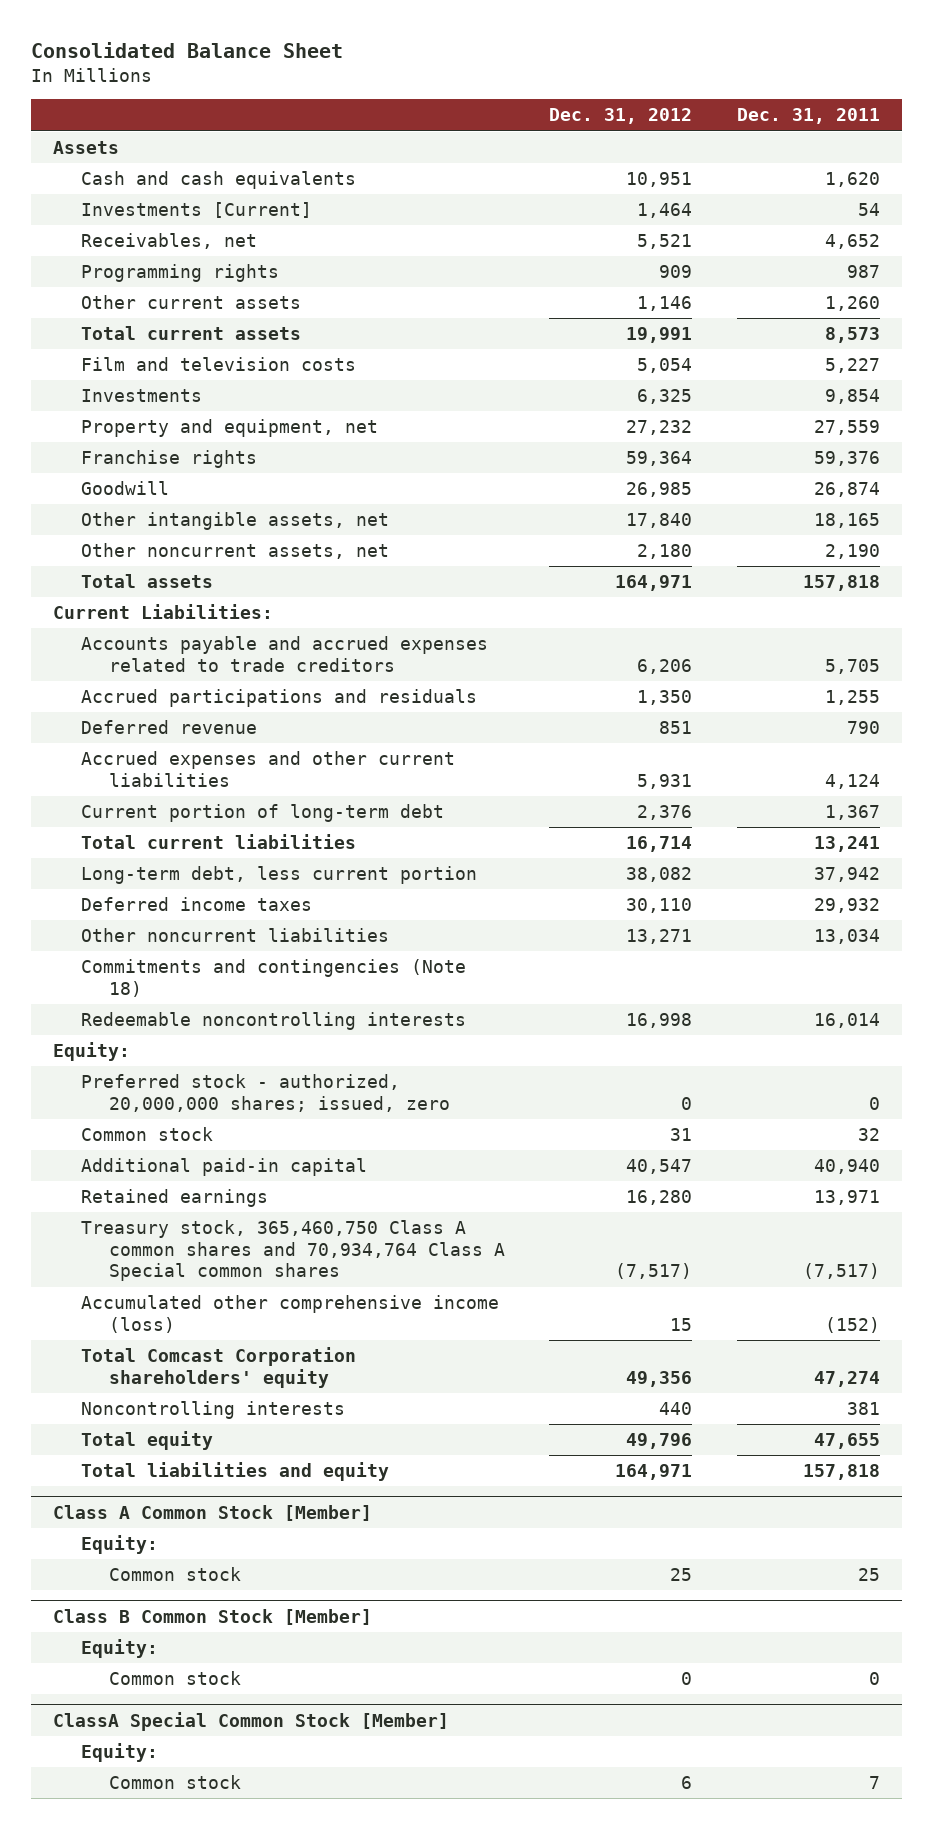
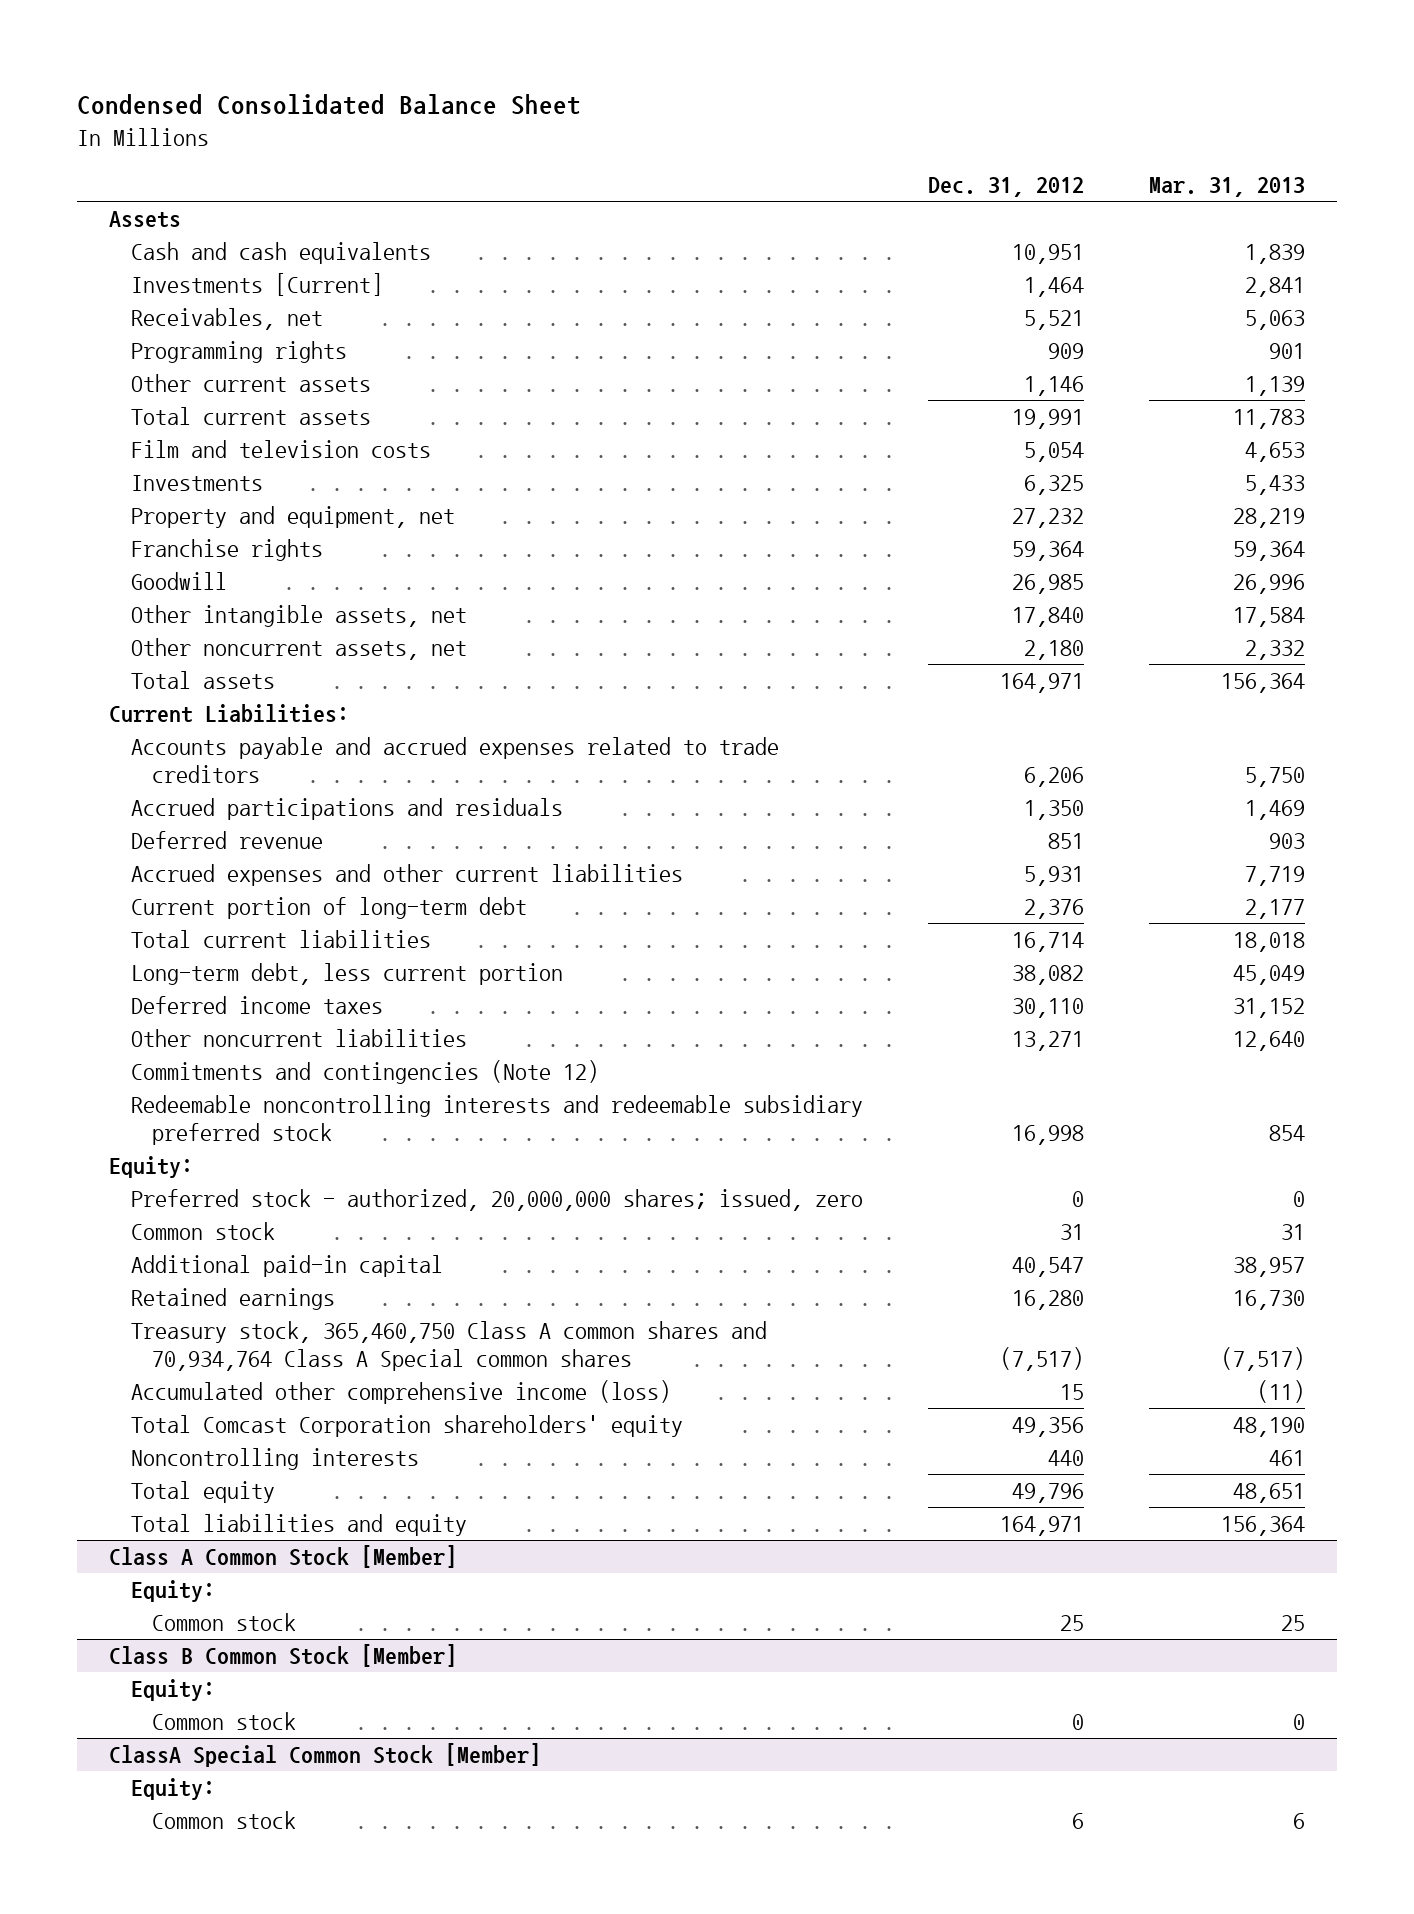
- Consolidated Balance Sheet
+ Condensed Consolidated Balance Sheet
- | Dec. 31, 2012 | Dec. 31, 2011
+ | Dec. 31, 2012 | Mar. 31, 2013
- Commitments and contingencies (Note 18)
- Redeemable noncontrolling interests | 16,998 | 16,014
+ Commitments and contingencies (Note 12)
+ Redeemable noncontrolling interests and redeemable subsidiary preferred stock | 16,998 | 854

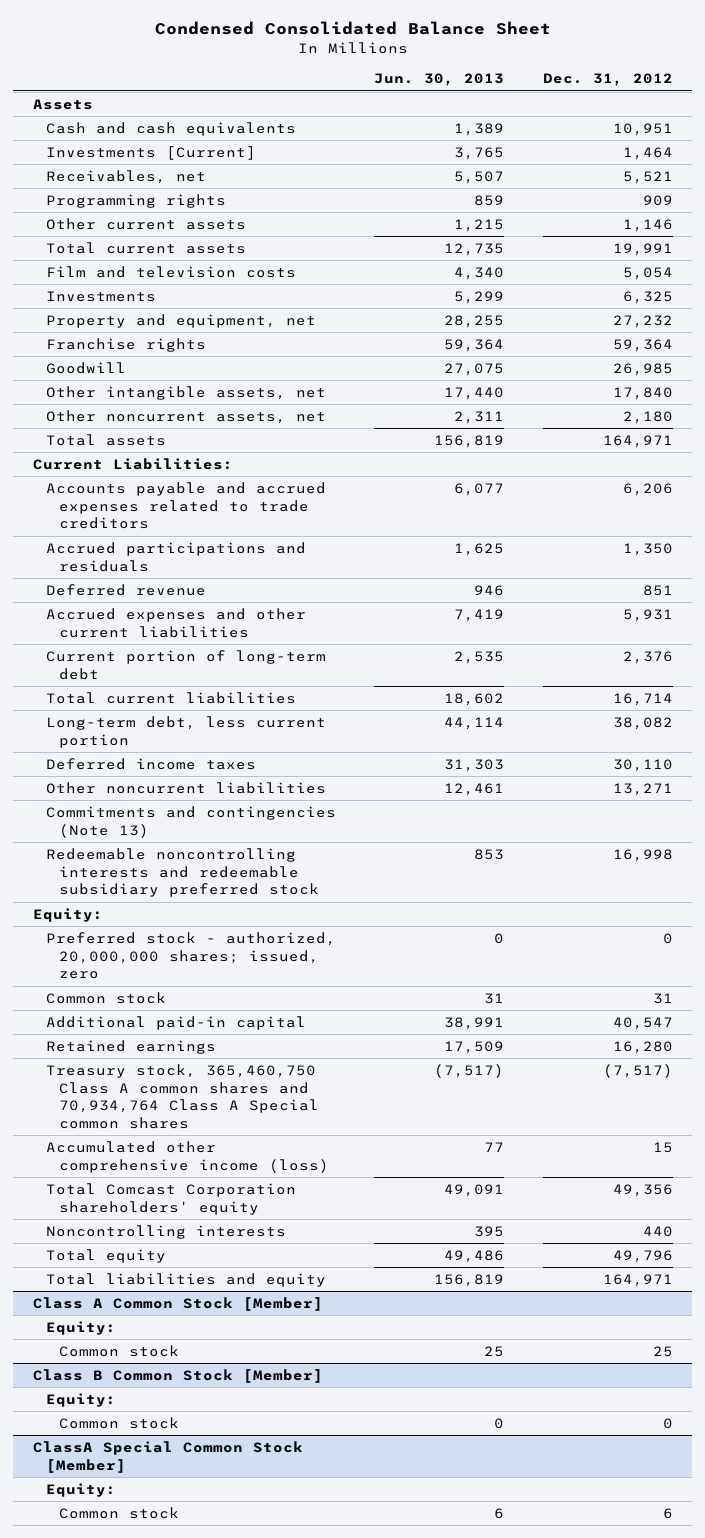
- | Dec. 31, 2012 | Mar. 31, 2013
+ | Jun. 30, 2013 | Dec. 31, 2012
- Commitments and contingencies (Note 12)
+ Commitments and contingencies (Note 13)

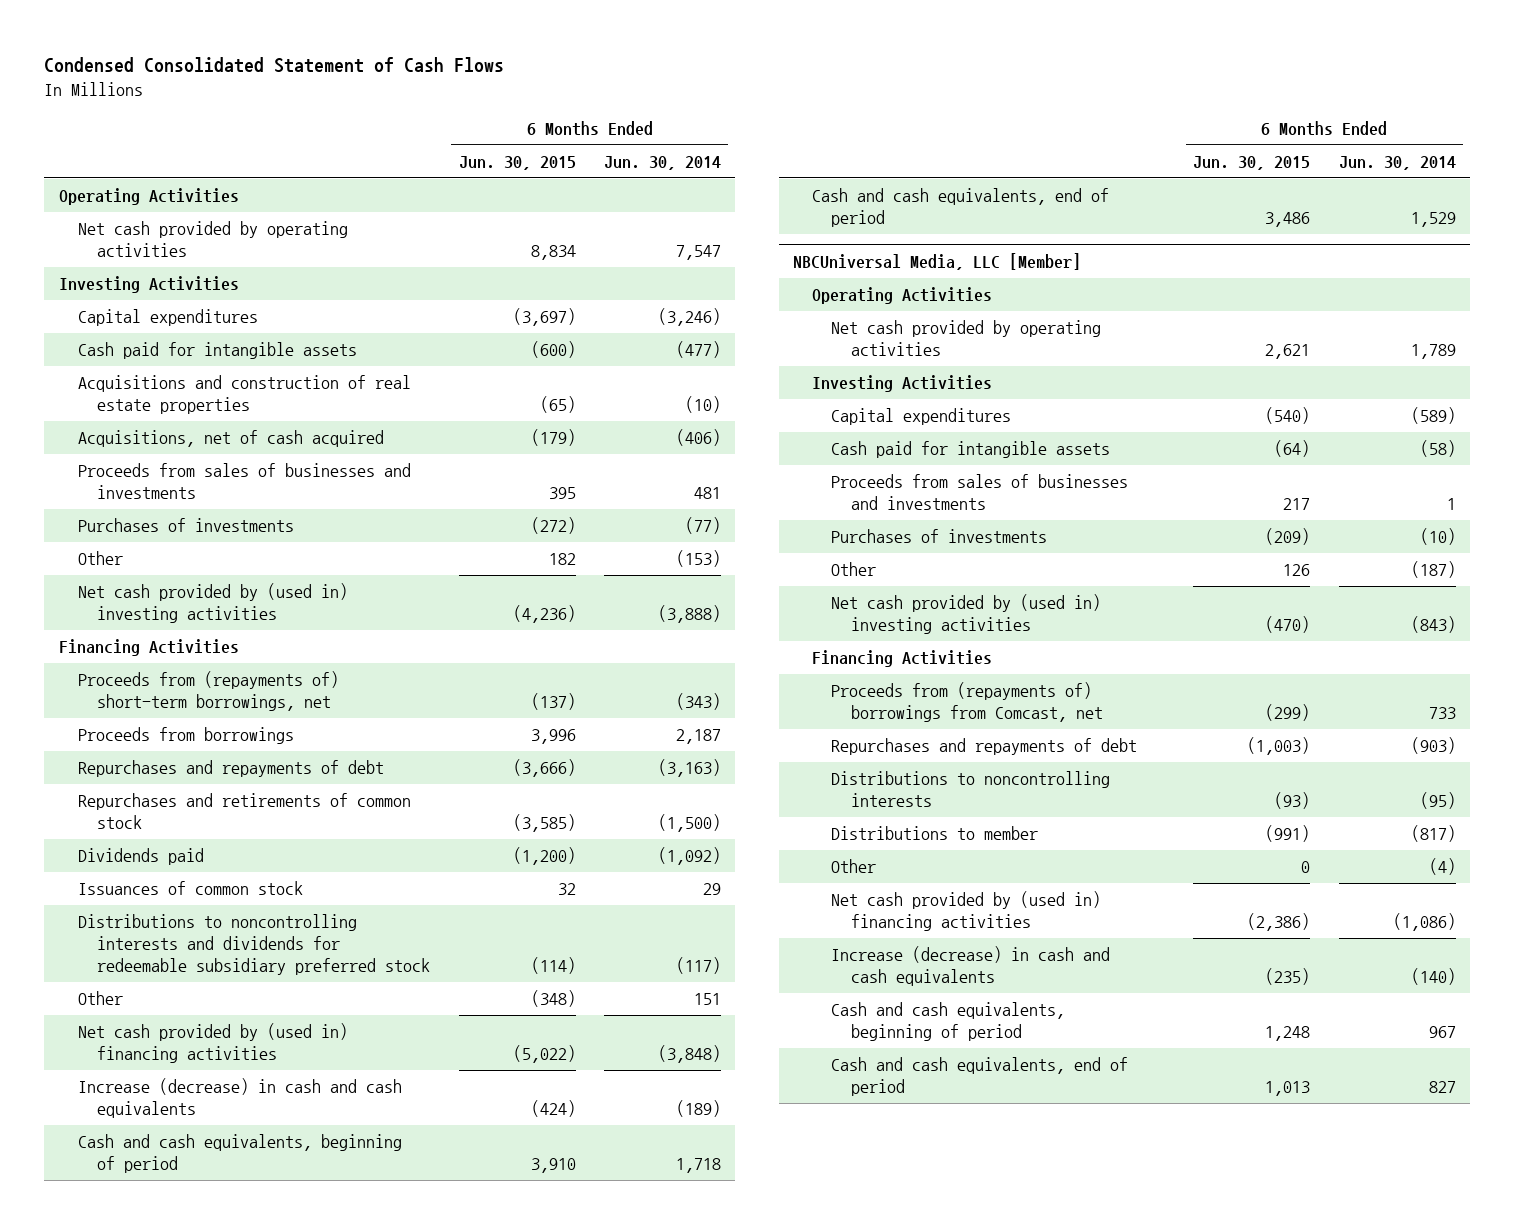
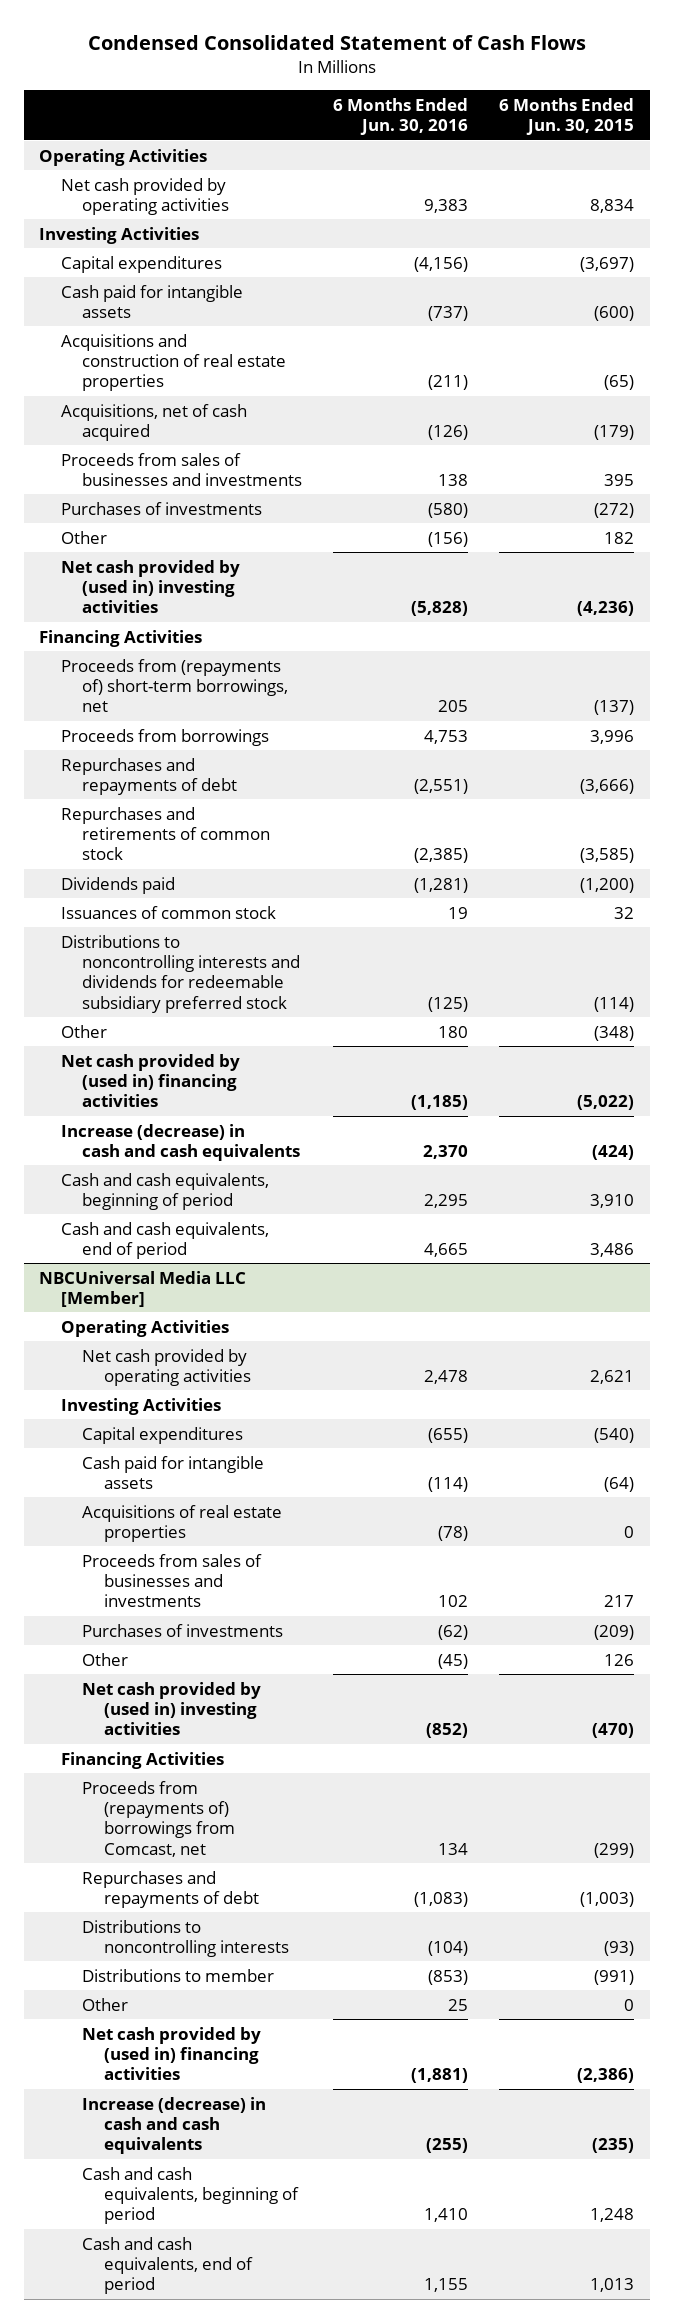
- | 6 Months Ended Jun. 30, 2015 | 6 Months Ended Jun. 30, 2014
+ | 6 Months Ended Jun. 30, 2016 | 6 Months Ended Jun. 30, 2015
- NBCUniversal Media, LLC [Member]
+ NBCUniversal Media LLC [Member]
+ Acquisitions of real estate properties | (78) | 0

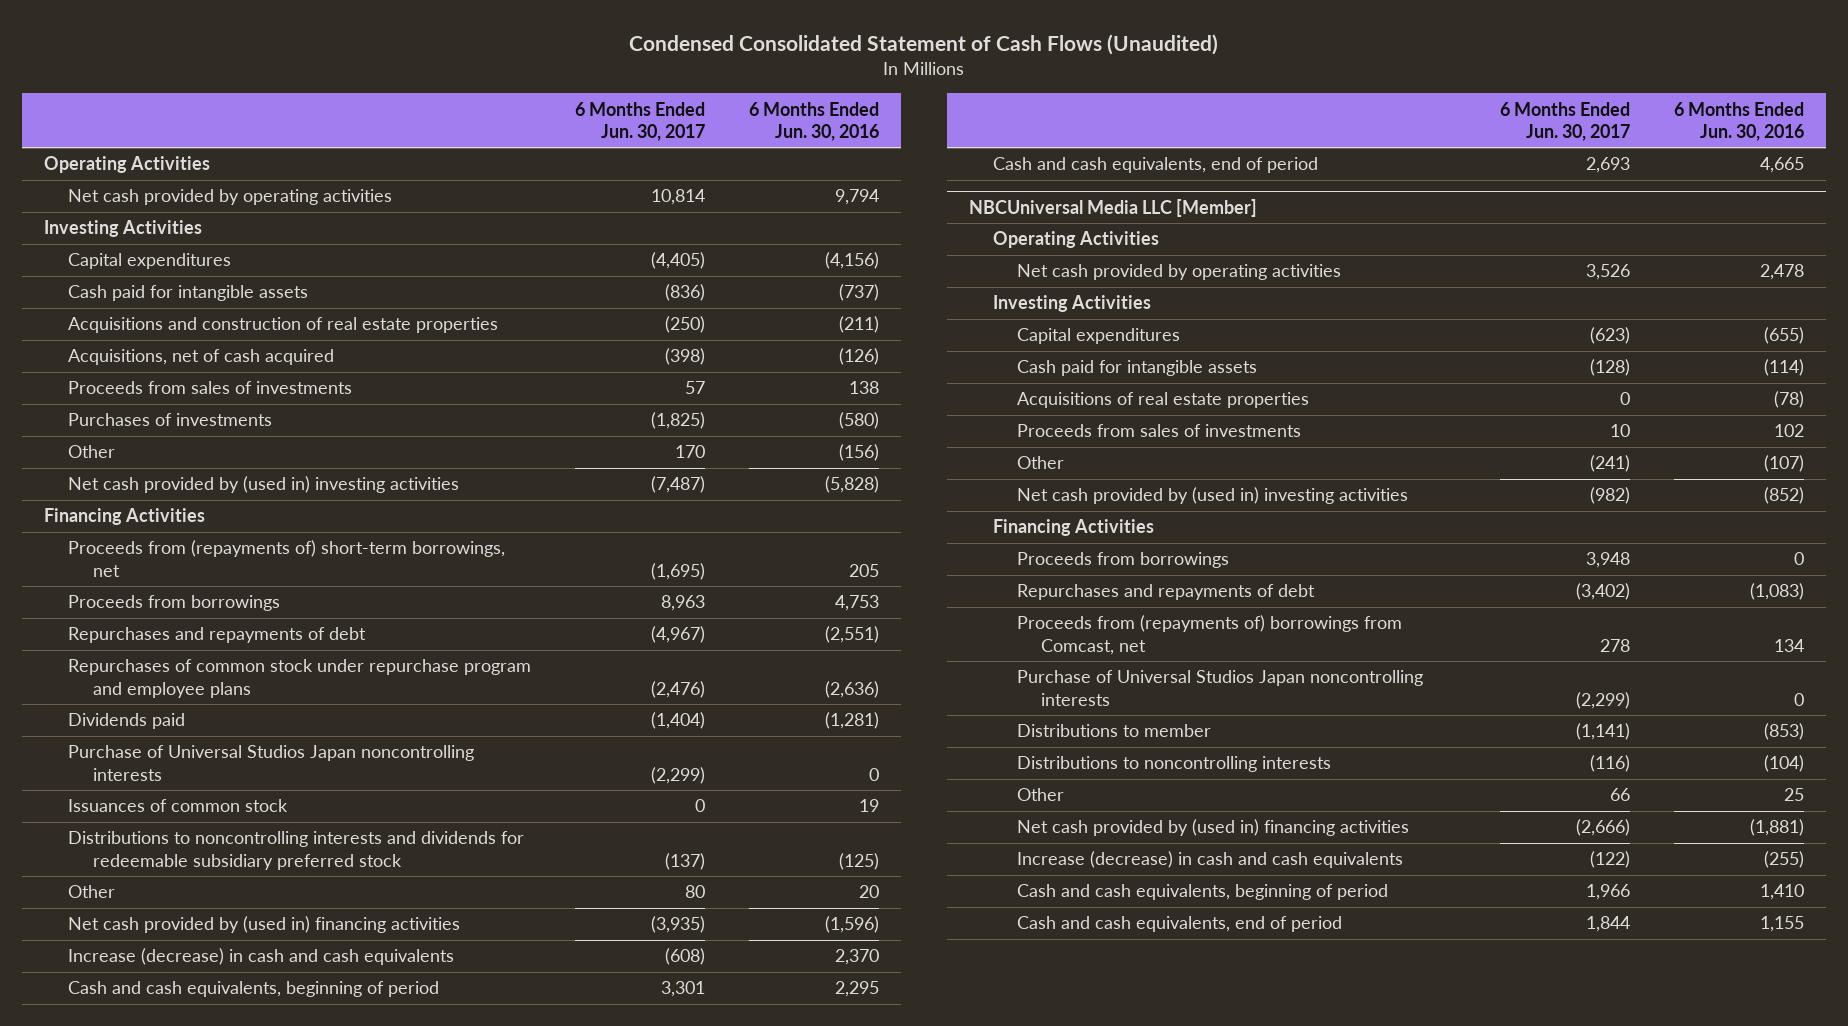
- Condensed Consolidated Statement of Cash Flows
+ Condensed Consolidated Statement of Cash Flows (Unaudited)
- | 6 Months Ended Jun. 30, 2016 | 6 Months Ended Jun. 30, 2015
+ | 6 Months Ended Jun. 30, 2017 | 6 Months Ended Jun. 30, 2016
- Net cash provided by operating activities | 9,383 | 8,834
+ Net cash provided by operating activities | 10,814 | 9,794
- Proceeds from sales of businesses and investments | 138 | 395
+ Proceeds from sales of investments | 57 | 138
- Repurchases and retirements of common stock | (2,385) | (3,585)
+ Repurchases of common stock under repurchase program and employee plans | (2,476) | (2,636)
+ Purchase of Universal Studios Japan noncontrolling interests | (2,299) | 0
- Other | 180 | (348)
- Net cash provided by (used in) financing activities | (1,185) | (5,022)
+ Other | 80 | 20
+ Net cash provided by (used in) financing activities | (3,935) | (1,596)
@ NBCUniversal Media LLC [Member]
- Proceeds from sales of businesses and investments | 102 | 217
- Purchases of investments | (62) | (209)
- Other | (45) | 126
+ Proceeds from sales of investments | 10 | 102
+ Other | (241) | (107)
+ Proceeds from borrowings | 3,948 | 0
moved down: Proceeds from (repayments of) borrowings from Comcast, net | 278 | 134
+ Purchase of Universal Studios Japan noncontrolling interests | (2,299) | 0
moved down: Distributions to noncontrolling interests | (116) | (104)

